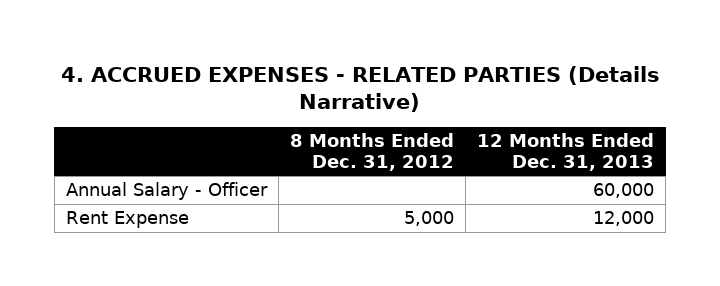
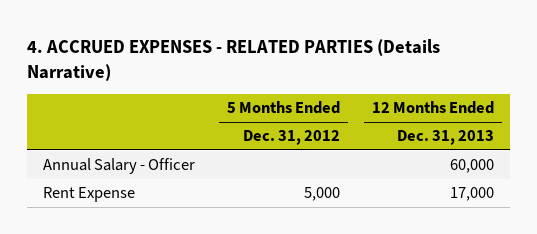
- | 8 Months Ended Dec. 31, 2012 | 12 Months Ended Dec. 31, 2013
+ | 5 Months Ended Dec. 31, 2012 | 12 Months Ended Dec. 31, 2013
- Rent Expense | 5,000 | 12,000
+ Rent Expense | 5,000 | 17,000

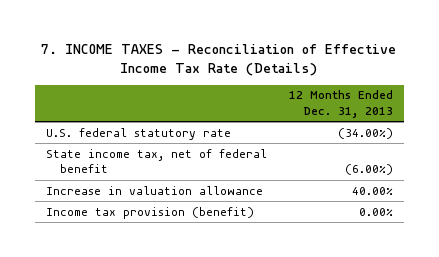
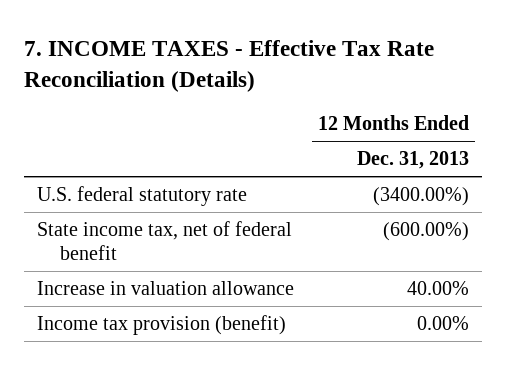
- 7. INCOME TAXES - Reconciliation of Effective Income Tax Rate (Details)
+ 7. INCOME TAXES - Effective Tax Rate Reconciliation (Details)
- U.S. federal statutory rate | (34.00%)
- State income tax, net of federal benefit | (6.00%)
+ U.S. federal statutory rate | (3400.00%)
+ State income tax, net of federal benefit | (600.00%)

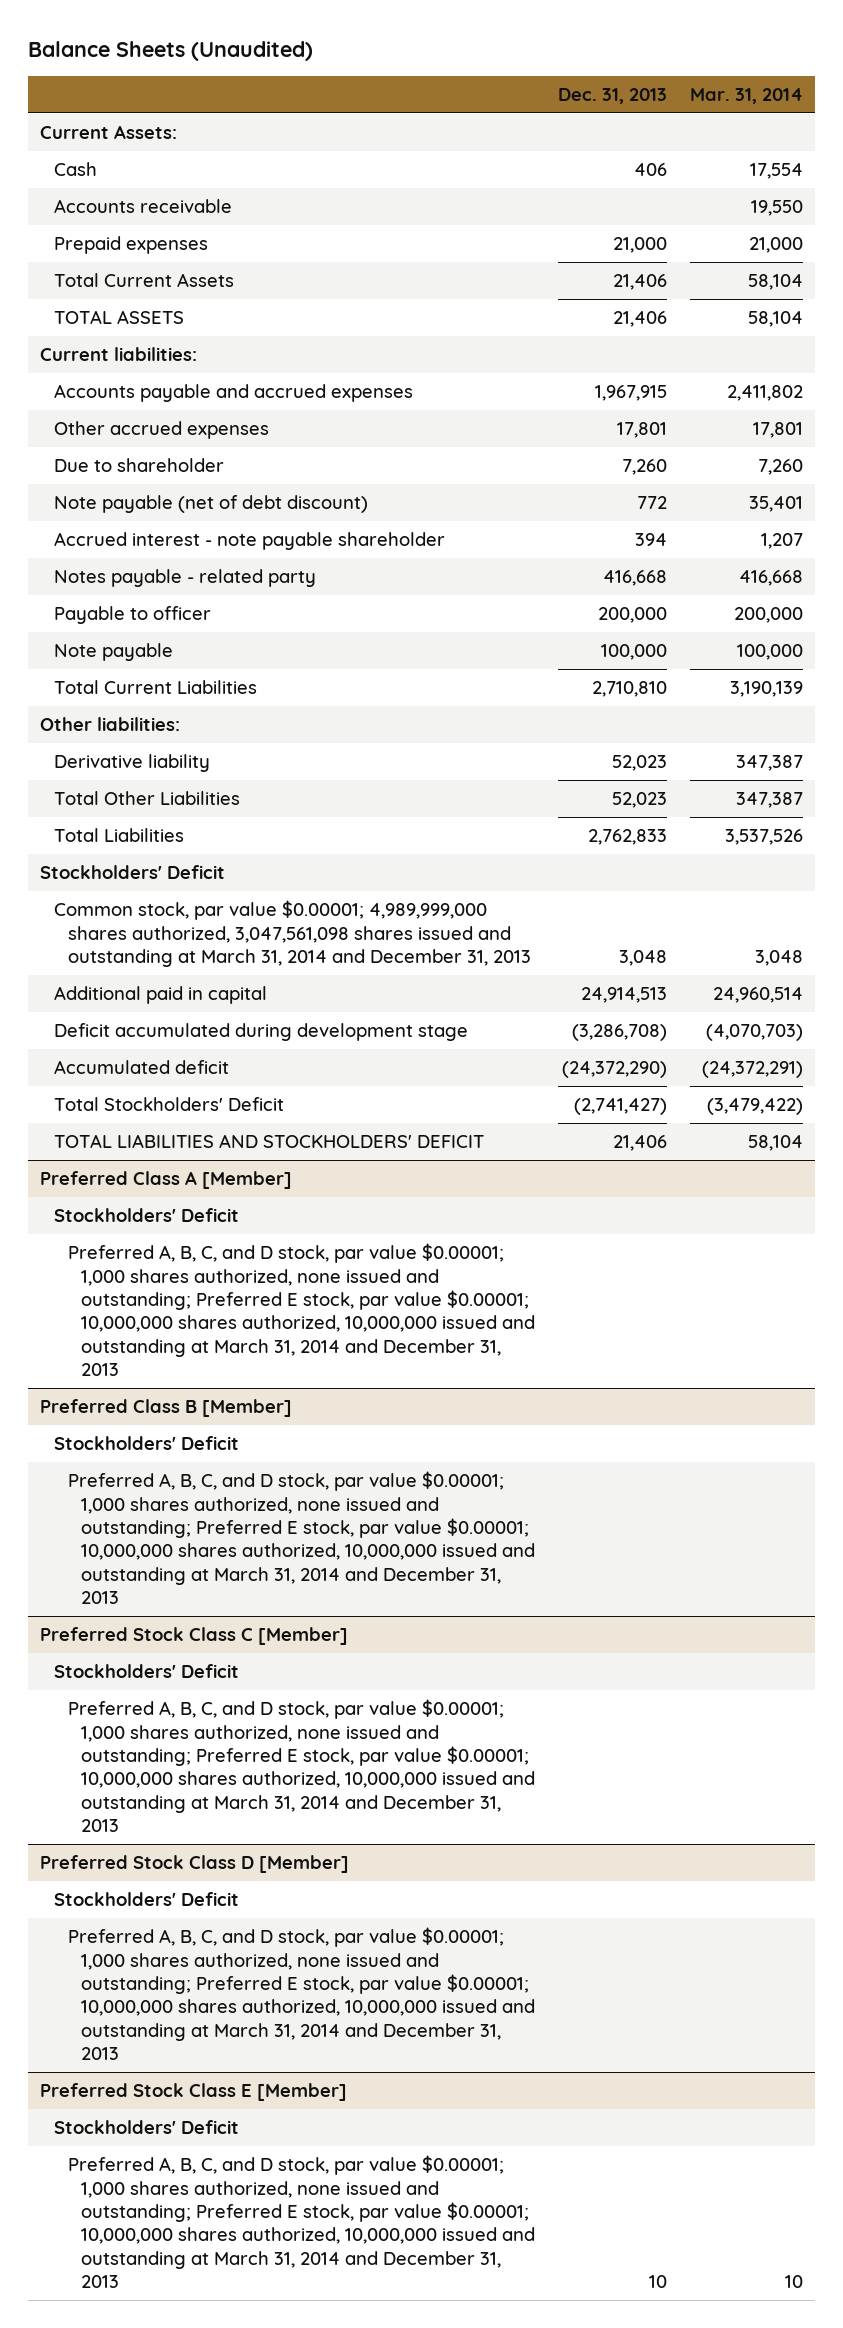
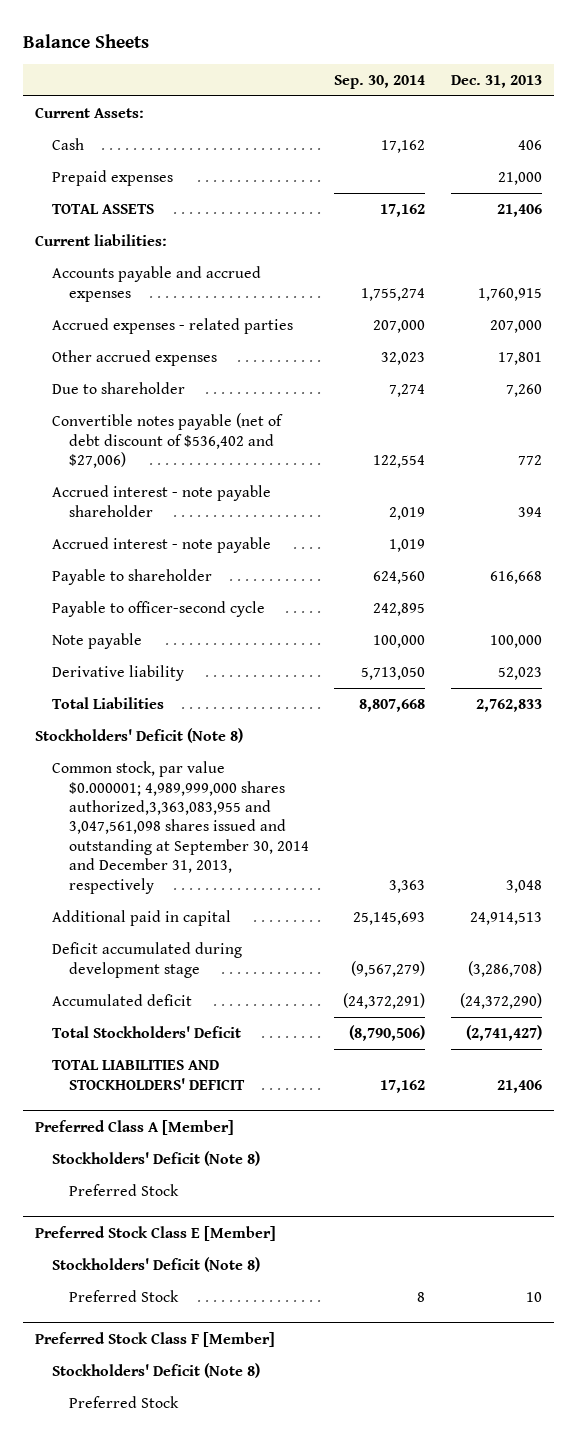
- Balance Sheets (Unaudited)
+ Balance Sheets
- | Dec. 31, 2013 | Mar. 31, 2014
+ | Sep. 30, 2014 | Dec. 31, 2013
- Accounts receivable | | 19,550
- Total Current Assets | 21,406 | 58,104
- Accounts payable and accrued expenses | 1,967,915 | 2,411,802
+ Accounts payable and accrued expenses | 1,755,274 | 1,760,915
+ Accrued expenses - related parties | 207,000 | 207,000
- Note payable (net of debt discount) | 772 | 35,401
+ Convertible notes payable (net of debt discount of $536,402 and $27,006) | 122,554 | 772
- Notes payable - related party | 416,668 | 416,668
- Payable to officer | 200,000 | 200,000
+ Accrued interest - note payable | 1,019 |
+ Payable to shareholder | 624,560 | 616,668
+ Payable to officer-second cycle | 242,895 |
- Total Current Liabilities | 2,710,810 | 3,190,139
- Other liabilities:
- Total Other Liabilities | 52,023 | 347,387
- Stockholders' Deficit
- Common stock, par value $0.00001; 4,989,999,000 shares authorized, 3,047,561,098 shares issued and outstanding at March 31, 2014 and December 31, 2013 | 3,048 | 3,048
+ Stockholders' Deficit (Note 8)
+ Common stock, par value $0.000001; 4,989,999,000 shares authorized,3,363,083,955 and 3,047,561,098 shares issued and outstanding at September 30, 2014 and December 31, 2013, respectively | 3,363 | 3,048
@ Preferred Class A [Member]
- Stockholders' Deficit
- Preferred A, B, C, and D stock, par value $0.00001; 1,000 shares authorized, none issued and outstanding; Preferred E stock, par value $0.00001; 10,000,000 shares authorized, 10,000,000 issued and outstanding at March 31, 2014 and December 31, 2013
- Preferred Class B [Member]
- Stockholders' Deficit
- Preferred A, B, C, and D stock, par value $0.00001; 1,000 shares authorized, none issued and outstanding; Preferred E stock, par value $0.00001; 10,000,000 shares authorized, 10,000,000 issued and outstanding at March 31, 2014 and December 31, 2013
- Preferred Stock Class C [Member]
- Stockholders' Deficit
- Preferred A, B, C, and D stock, par value $0.00001; 1,000 shares authorized, none issued and outstanding; Preferred E stock, par value $0.00001; 10,000,000 shares authorized, 10,000,000 issued and outstanding at March 31, 2014 and December 31, 2013
- Preferred Stock Class D [Member]
- Stockholders' Deficit
- Preferred A, B, C, and D stock, par value $0.00001; 1,000 shares authorized, none issued and outstanding; Preferred E stock, par value $0.00001; 10,000,000 shares authorized, 10,000,000 issued and outstanding at March 31, 2014 and December 31, 2013
@ Preferred Class A [Member]
+ Stockholders' Deficit (Note 8)
+ Preferred Stock
@ Preferred Stock Class E [Member]
- Stockholders' Deficit
- Preferred A, B, C, and D stock, par value $0.00001; 1,000 shares authorized, none issued and outstanding; Preferred E stock, par value $0.00001; 10,000,000 shares authorized, 10,000,000 issued and outstanding at March 31, 2014 and December 31, 2013 | 10 | 10
+ Stockholders' Deficit (Note 8)
+ Preferred Stock | 8 | 10
+ Preferred Stock Class F [Member]
+ Stockholders' Deficit (Note 8)
+ Preferred Stock

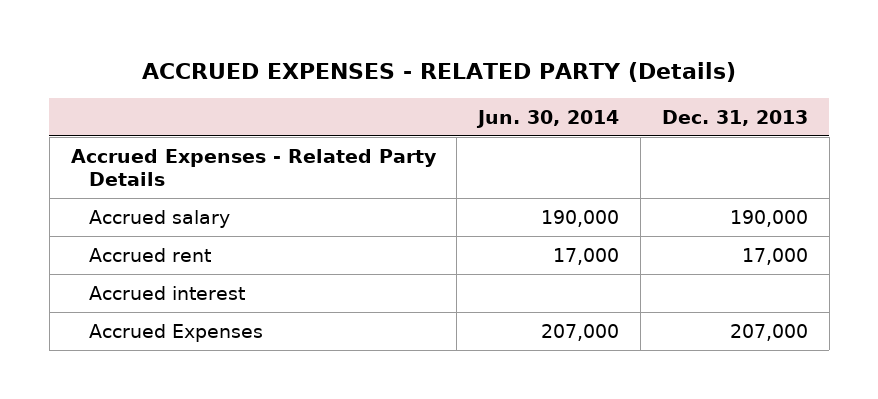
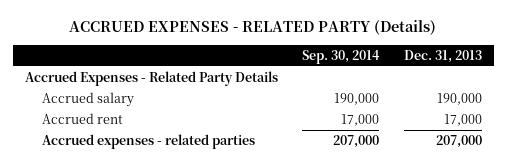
- | Jun. 30, 2014 | Dec. 31, 2013
+ | Sep. 30, 2014 | Dec. 31, 2013
- Accrued interest
- Accrued Expenses | 207,000 | 207,000
+ Accrued expenses - related parties | 207,000 | 207,000

